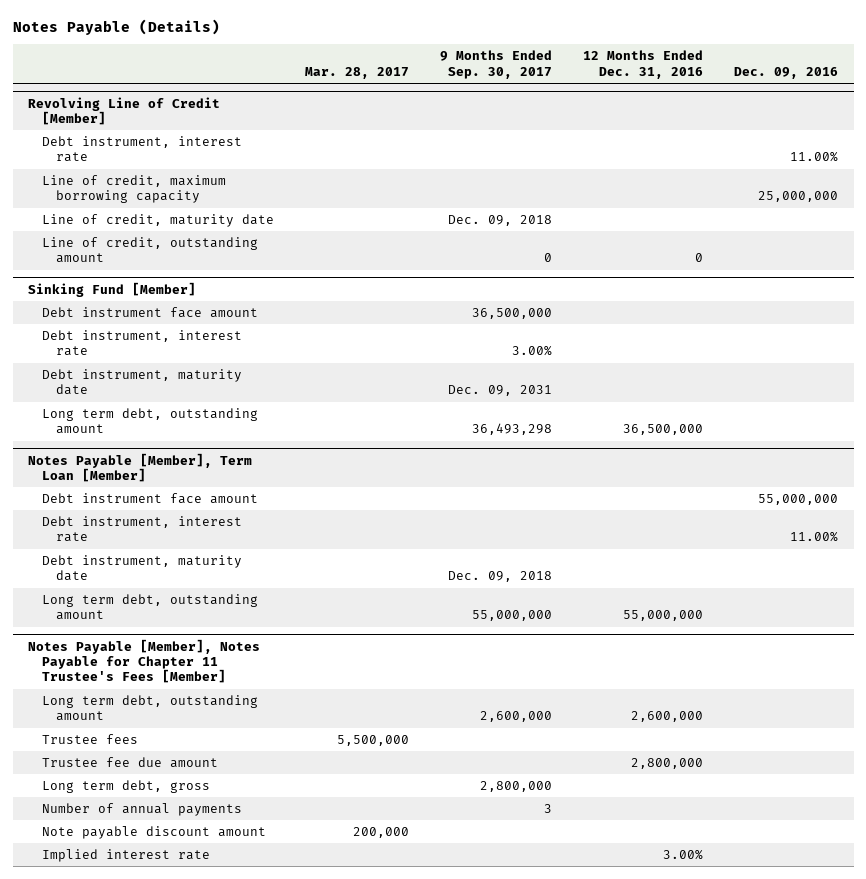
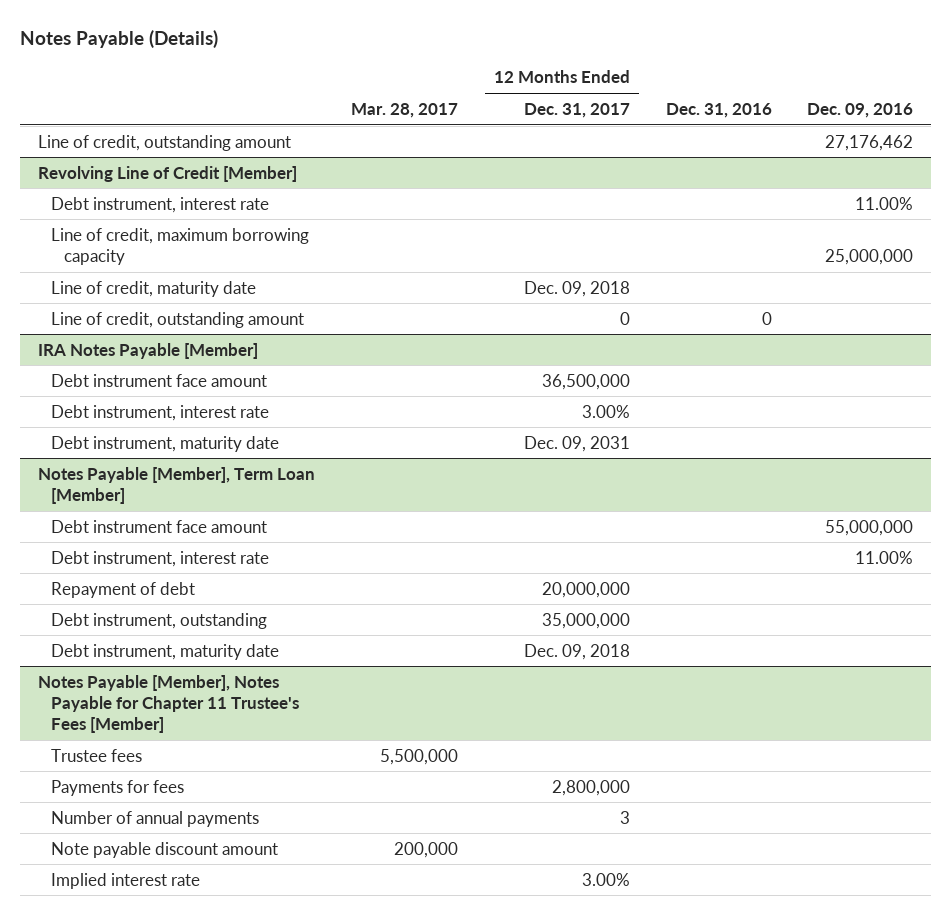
- | Mar. 28, 2017 | 9 Months Ended Sep. 30, 2017 | 12 Months Ended Dec. 31, 2016 | Dec. 09, 2016
+ | Mar. 28, 2017 | 12 Months Ended Dec. 31, 2017 | Dec. 31, 2016 | Dec. 09, 2016
+ Line of credit, outstanding amount | | | | 27,176,462
- Sinking Fund [Member]
- Debt instrument face amount | | 36,500,000 | |
- Debt instrument, interest rate | | 3.00% | |
- Debt instrument, maturity date | | Dec. 09, 2031 | |
- Long term debt, outstanding amount | | 36,493,298 | 36,500,000 |
+ IRA Notes Payable [Member]
+ Debt instrument face amount | | 36,500,000 | |
+ Debt instrument, interest rate | | 3.00% | |
+ Debt instrument, maturity date | | Dec. 09, 2031 | |
@ Notes Payable [Member], Term Loan [Member]
+ Repayment of debt | | 20,000,000 | |
+ Debt instrument, outstanding | | 35,000,000 | |
- Long term debt, outstanding amount | | 55,000,000 | 55,000,000 |
@ Notes Payable [Member], Notes Payable for Chapter 11 Trustee's Fees [Member]
- Long term debt, outstanding amount | | 2,600,000 | 2,600,000 |
- Trustee fee due amount | | | 2,800,000 |
- Long term debt, gross | | 2,800,000 | |
+ Payments for fees | | 2,800,000 | |

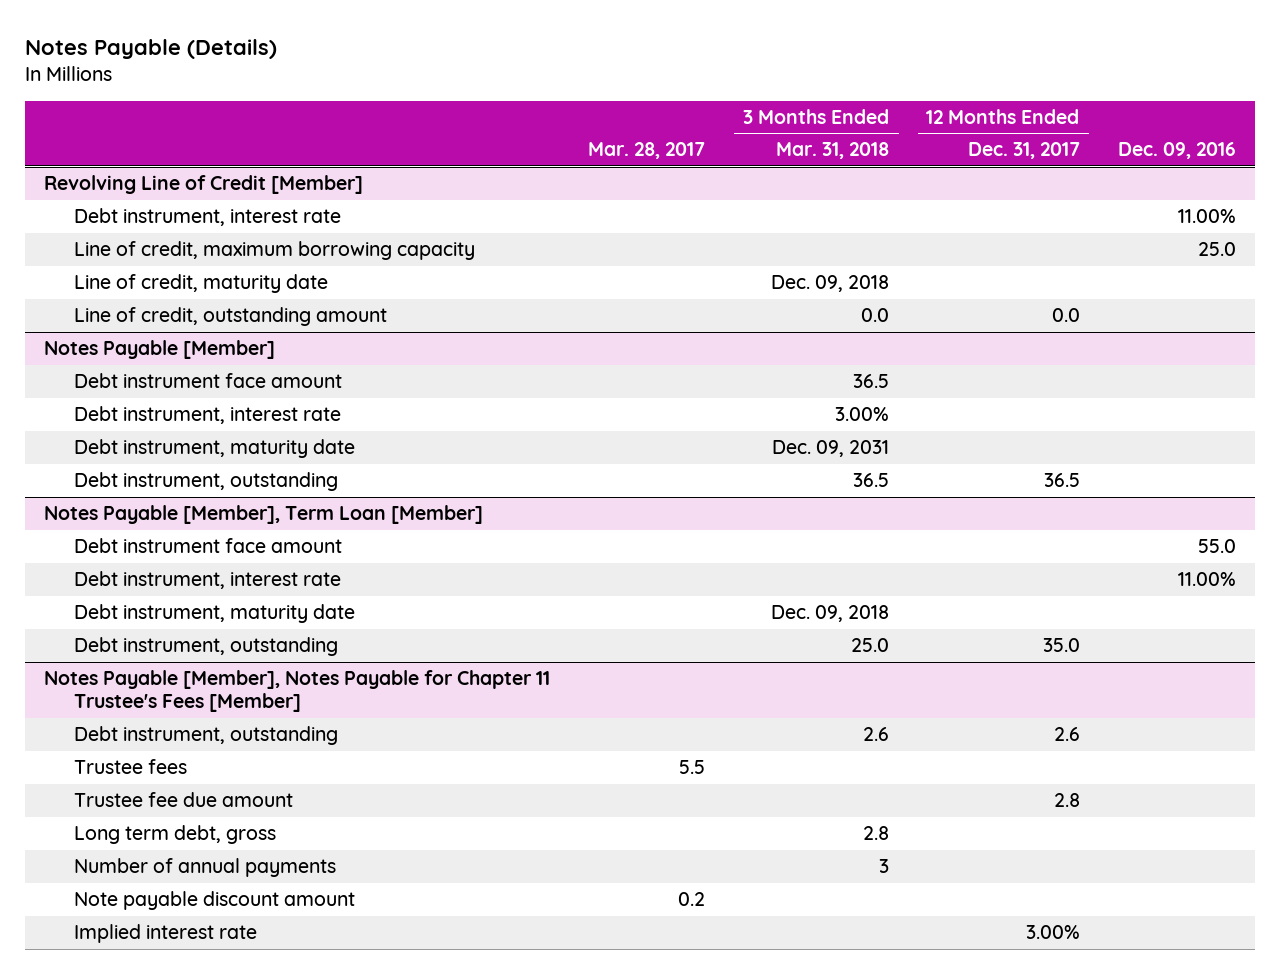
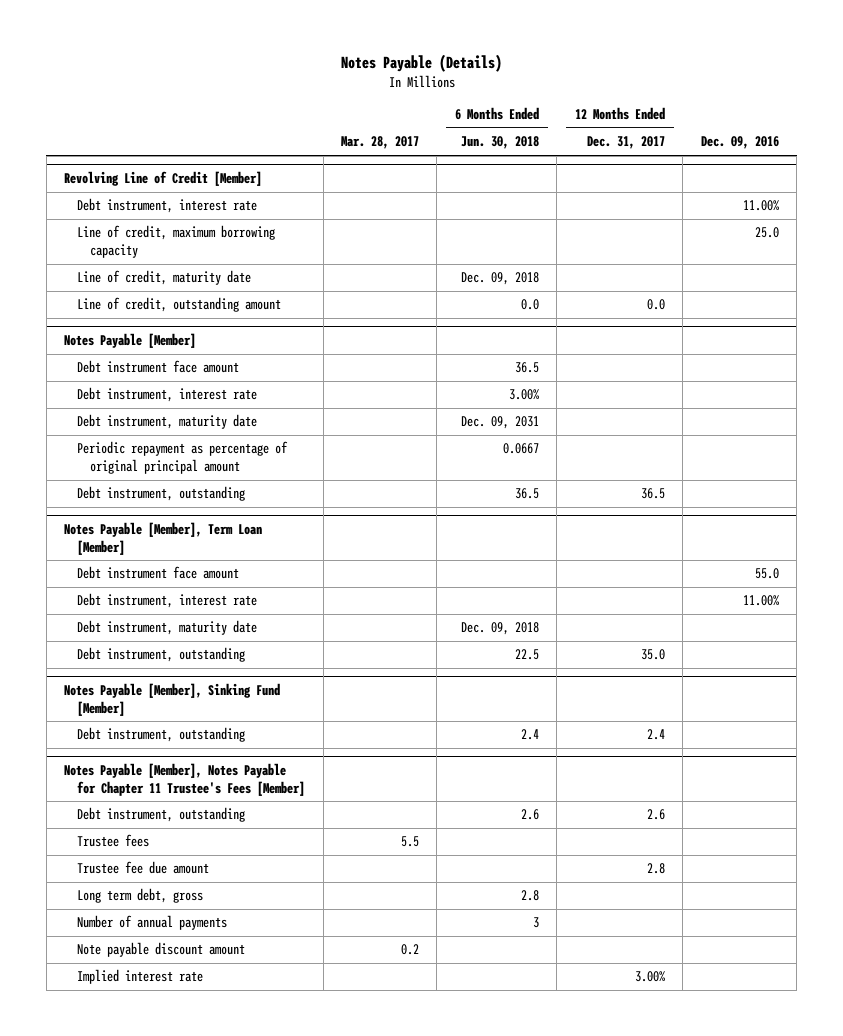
- | Mar. 28, 2017 | 3 Months Ended Mar. 31, 2018 | 12 Months Ended Dec. 31, 2017 | Dec. 09, 2016
+ | Mar. 28, 2017 | 6 Months Ended Jun. 30, 2018 | 12 Months Ended Dec. 31, 2017 | Dec. 09, 2016
@ Notes Payable [Member]
+ Periodic repayment as percentage of original principal amount | | 0.0667 | |
+ Notes Payable [Member], Sinking Fund [Member]
+ Debt instrument, outstanding | | 2.4 | 2.4 |

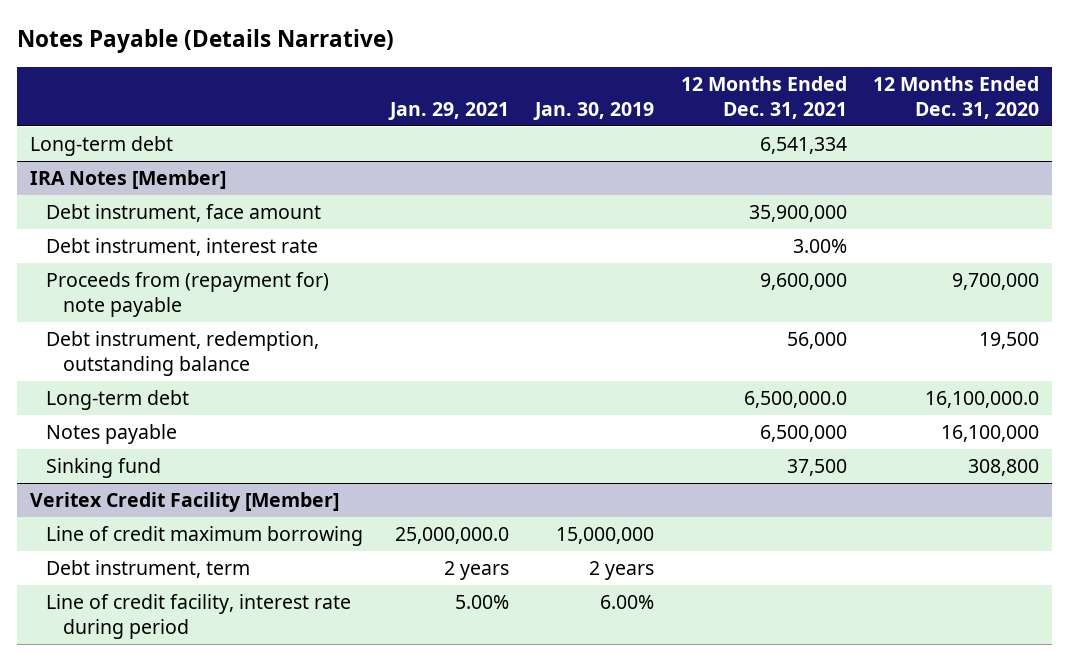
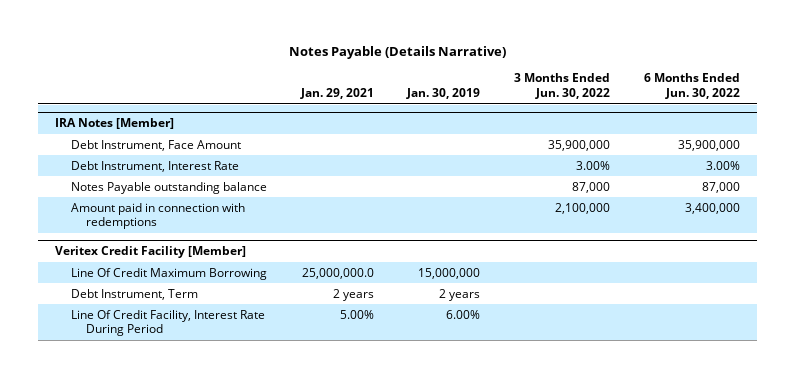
- | Jan. 29, 2021 | Jan. 30, 2019 | 12 Months Ended Dec. 31, 2021 | 12 Months Ended Dec. 31, 2020
+ | Jan. 29, 2021 | Jan. 30, 2019 | 3 Months Ended Jun. 30, 2022 | 6 Months Ended Jun. 30, 2022
- Long-term debt | | | 6,541,334 |
@ IRA Notes [Member]
- Debt instrument, face amount | | | 35,900,000 |
- Debt instrument, interest rate | | | 3.00% |
- Proceeds from (repayment for) note payable | | | 9,600,000 | 9,700,000
- Debt instrument, redemption, outstanding balance | | | 56,000 | 19,500
- Long-term debt | | | 6,500,000.0 | 16,100,000.0
- Notes payable | | | 6,500,000 | 16,100,000
- Sinking fund | | | 37,500 | 308,800
+ Debt Instrument, Face Amount | | | 35,900,000 | 35,900,000
+ Debt Instrument, Interest Rate | | | 3.00% | 3.00%
+ Notes Payable outstanding balance | | | 87,000 | 87,000
+ Amount paid in connection with redemptions | | | 2,100,000 | 3,400,000
@ Veritex Credit Facility [Member]
- Line of credit maximum borrowing | 25,000,000.0 | 15,000,000 | |
- Debt instrument, term | 2 years | 2 years | |
- Line of credit facility, interest rate during period | 5.00% | 6.00% | |
+ Line Of Credit Maximum Borrowing | 25,000,000.0 | 15,000,000 | |
+ Debt Instrument, Term | 2 years | 2 years | |
+ Line Of Credit Facility, Interest Rate During Period | 5.00% | 6.00% | |

